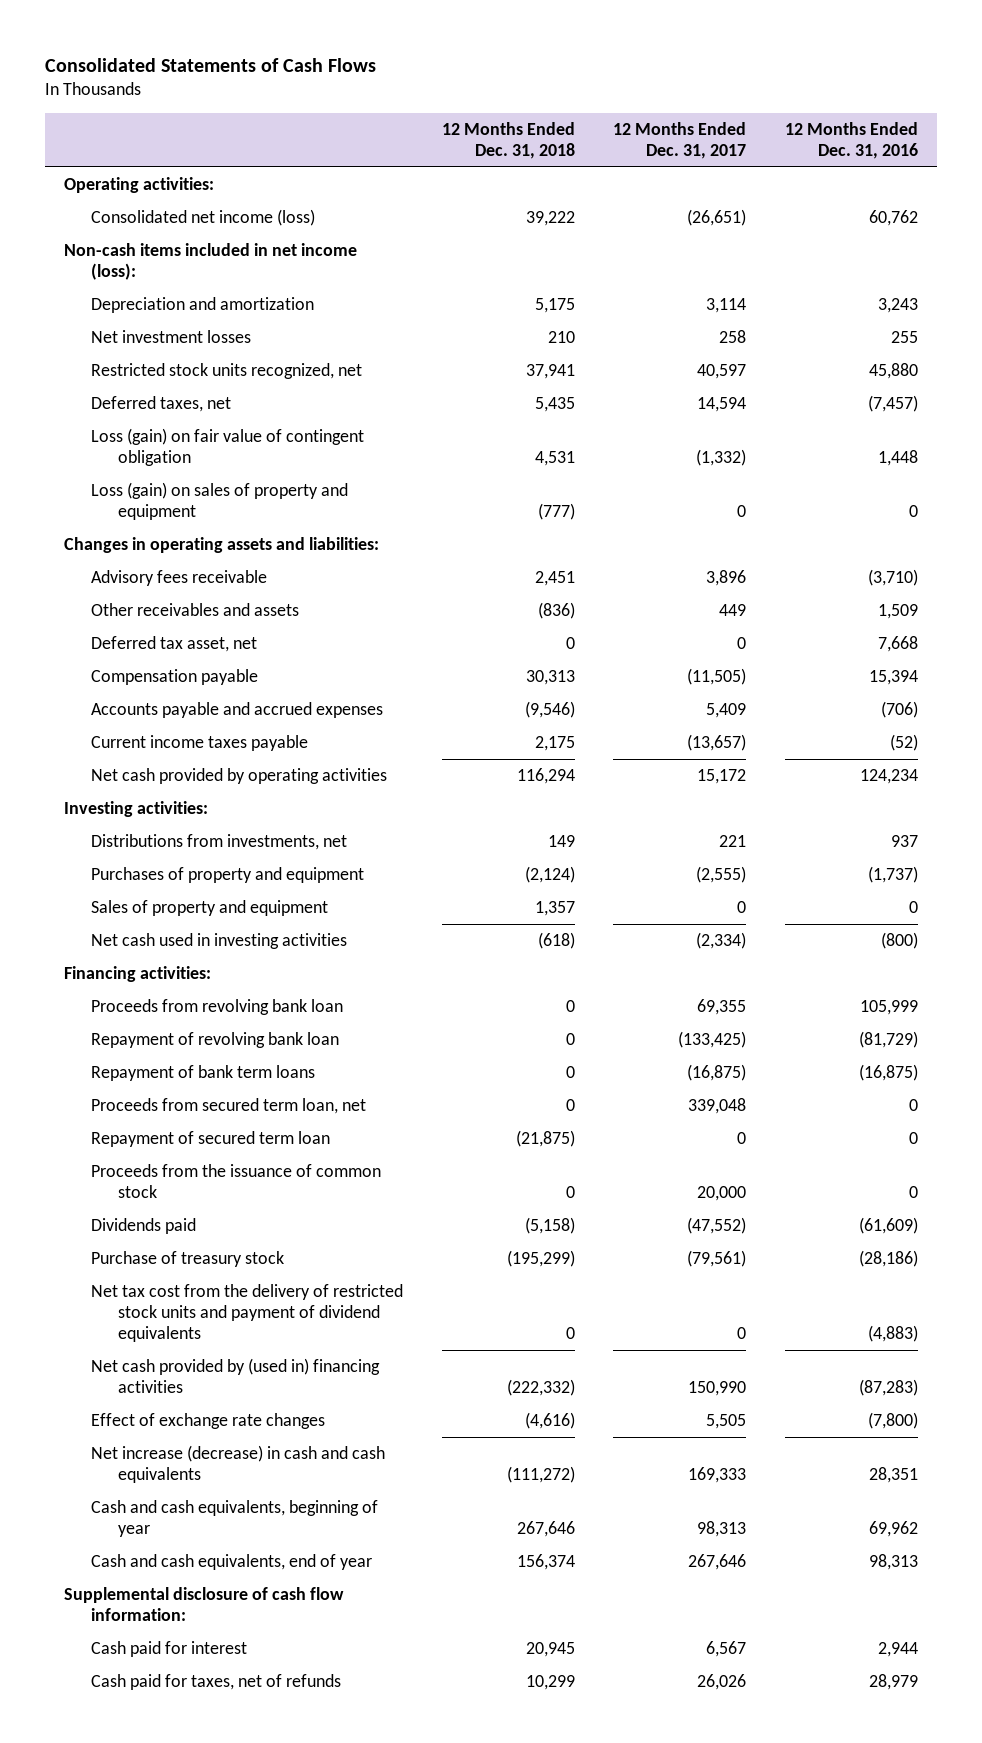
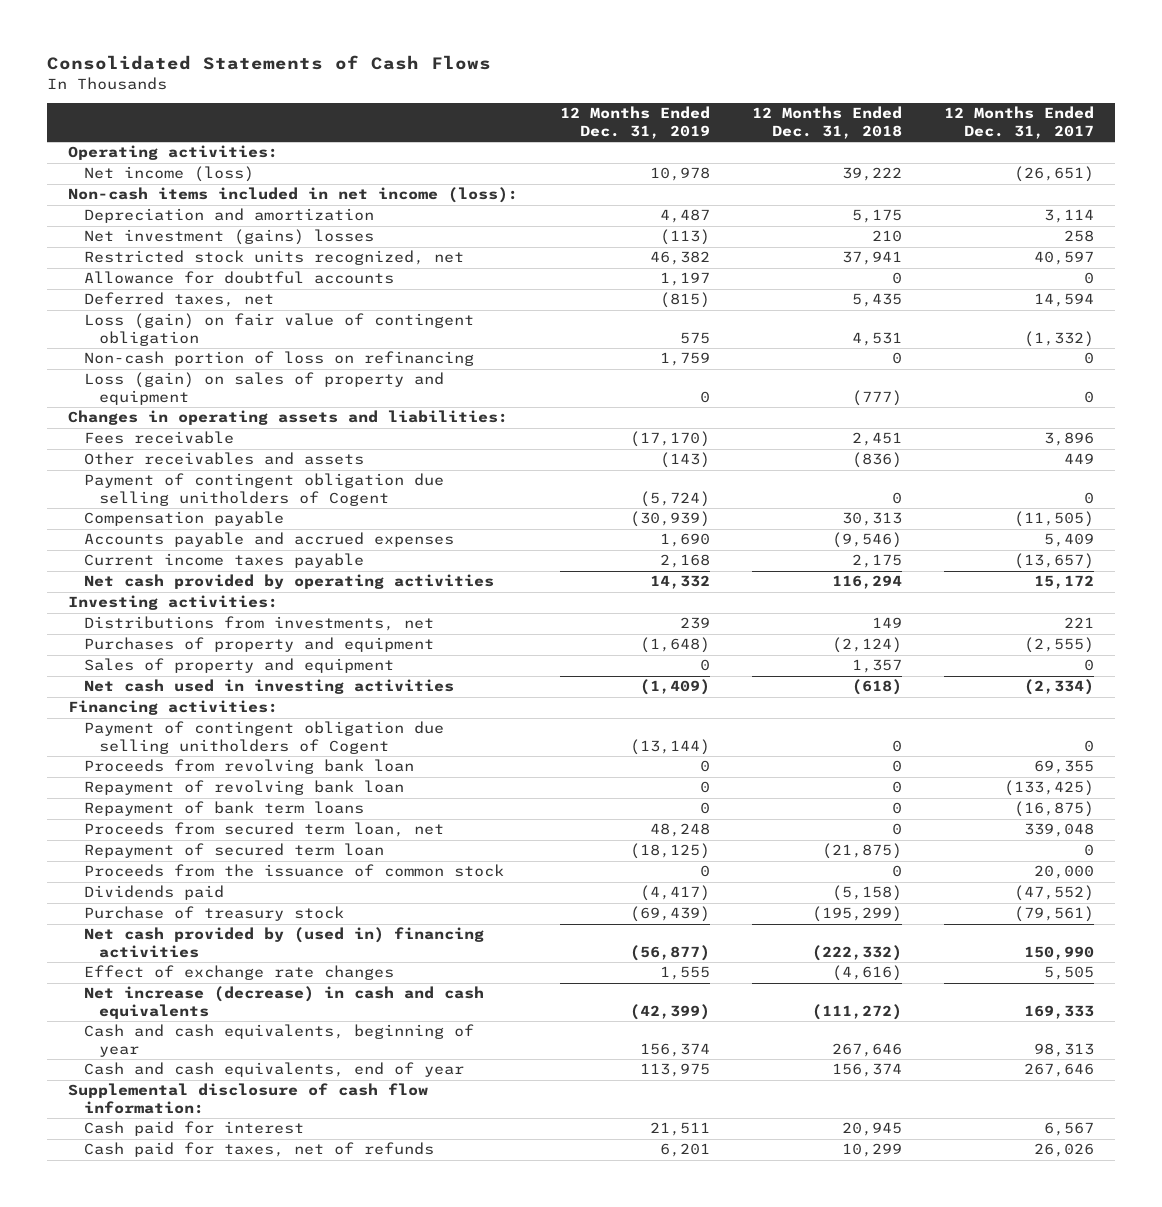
- | 12 Months Ended Dec. 31, 2018 | 12 Months Ended Dec. 31, 2017 | 12 Months Ended Dec. 31, 2016
+ | 12 Months Ended Dec. 31, 2019 | 12 Months Ended Dec. 31, 2018 | 12 Months Ended Dec. 31, 2017
- Consolidated net income (loss) | 39,222 | (26,651) | 60,762
+ Net income (loss) | 10,978 | 39,222 | (26,651)
- Net investment losses | 210 | 258 | 255
+ Net investment (gains) losses | (113) | 210 | 258
+ Allowance for doubtful accounts | 1,197 | 0 | 0
+ Non-cash portion of loss on refinancing | 1,759 | 0 | 0
- Advisory fees receivable | 2,451 | 3,896 | (3,710)
+ Fees receivable | (17,170) | 2,451 | 3,896
- Deferred tax asset, net | 0 | 0 | 7,668
+ Payment of contingent obligation due selling unitholders of Cogent | (5,724) | 0 | 0
+ Payment of contingent obligation due selling unitholders of Cogent | (13,144) | 0 | 0
- Net tax cost from the delivery of restricted stock units and payment of dividend equivalents | 0 | 0 | (4,883)

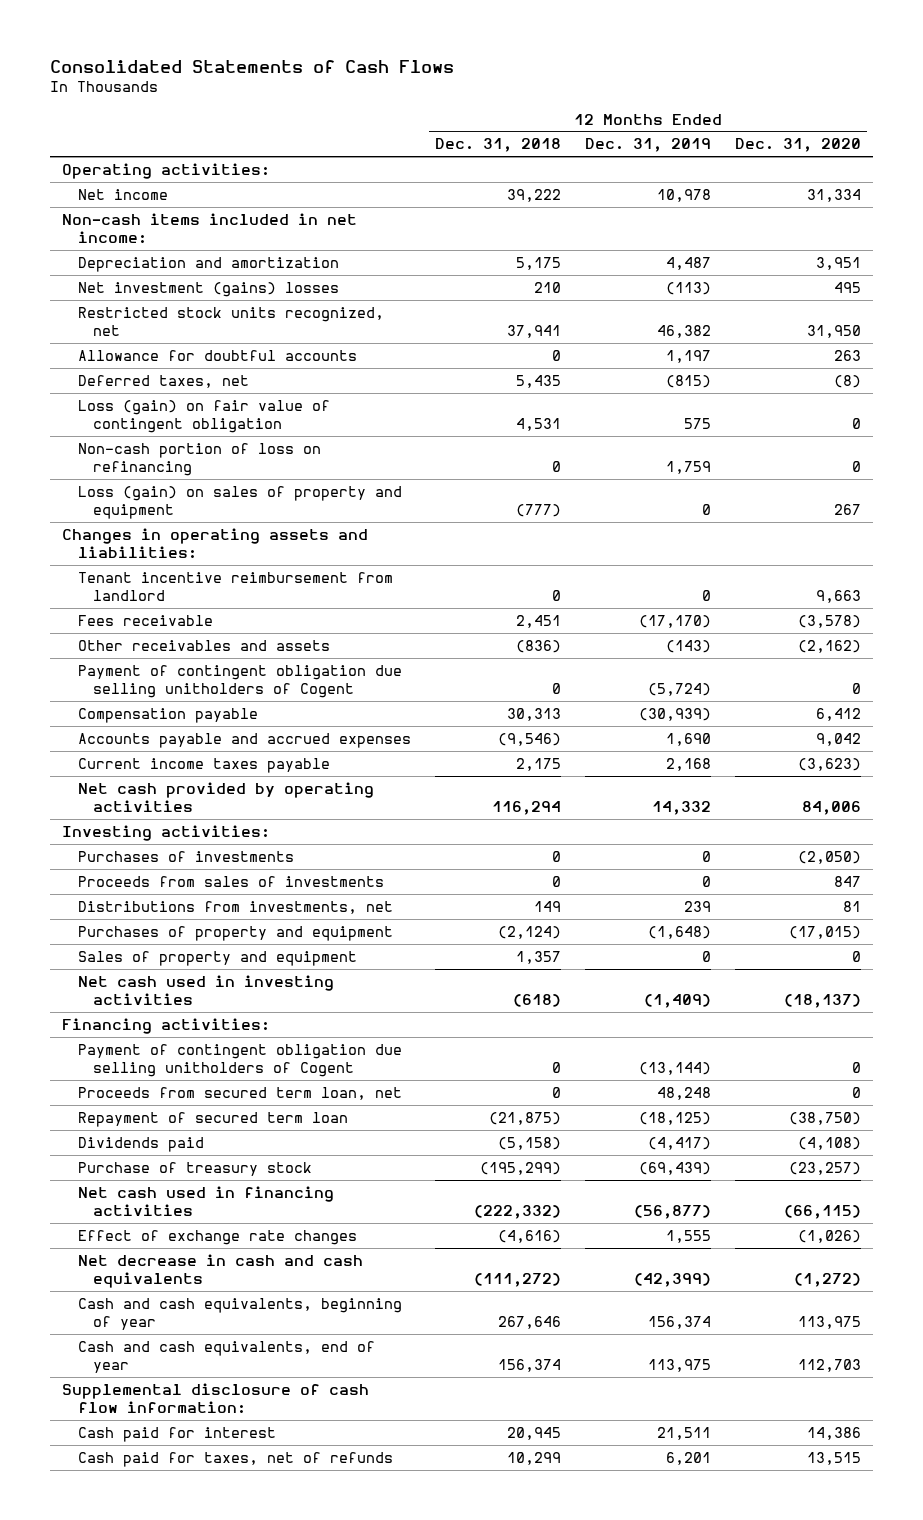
- | 12 Months Ended Dec. 31, 2019 | 12 Months Ended Dec. 31, 2018 | 12 Months Ended Dec. 31, 2017
+ | 12 Months Ended Dec. 31, 2018 | 12 Months Ended Dec. 31, 2019 | 12 Months Ended Dec. 31, 2020
- Net income (loss) | 10,978 | 39,222 | (26,651)
- Non-cash items included in net income (loss):
+ Net income | 39,222 | 10,978 | 31,334
+ Non-cash items included in net income:
+ Tenant incentive reimbursement from landlord | 0 | 0 | 9,663
+ Purchases of investments | 0 | 0 | (2,050)
+ Proceeds from sales of investments | 0 | 0 | 847
- Proceeds from revolving bank loan | 0 | 0 | 69,355
- Repayment of revolving bank loan | 0 | 0 | (133,425)
- Repayment of bank term loans | 0 | 0 | (16,875)
- Proceeds from the issuance of common stock | 0 | 0 | 20,000
- Net cash provided by (used in) financing activities | (56,877) | (222,332) | 150,990
+ Net cash used in financing activities | (222,332) | (56,877) | (66,115)
- Net increase (decrease) in cash and cash equivalents | (42,399) | (111,272) | 169,333
+ Net decrease in cash and cash equivalents | (111,272) | (42,399) | (1,272)

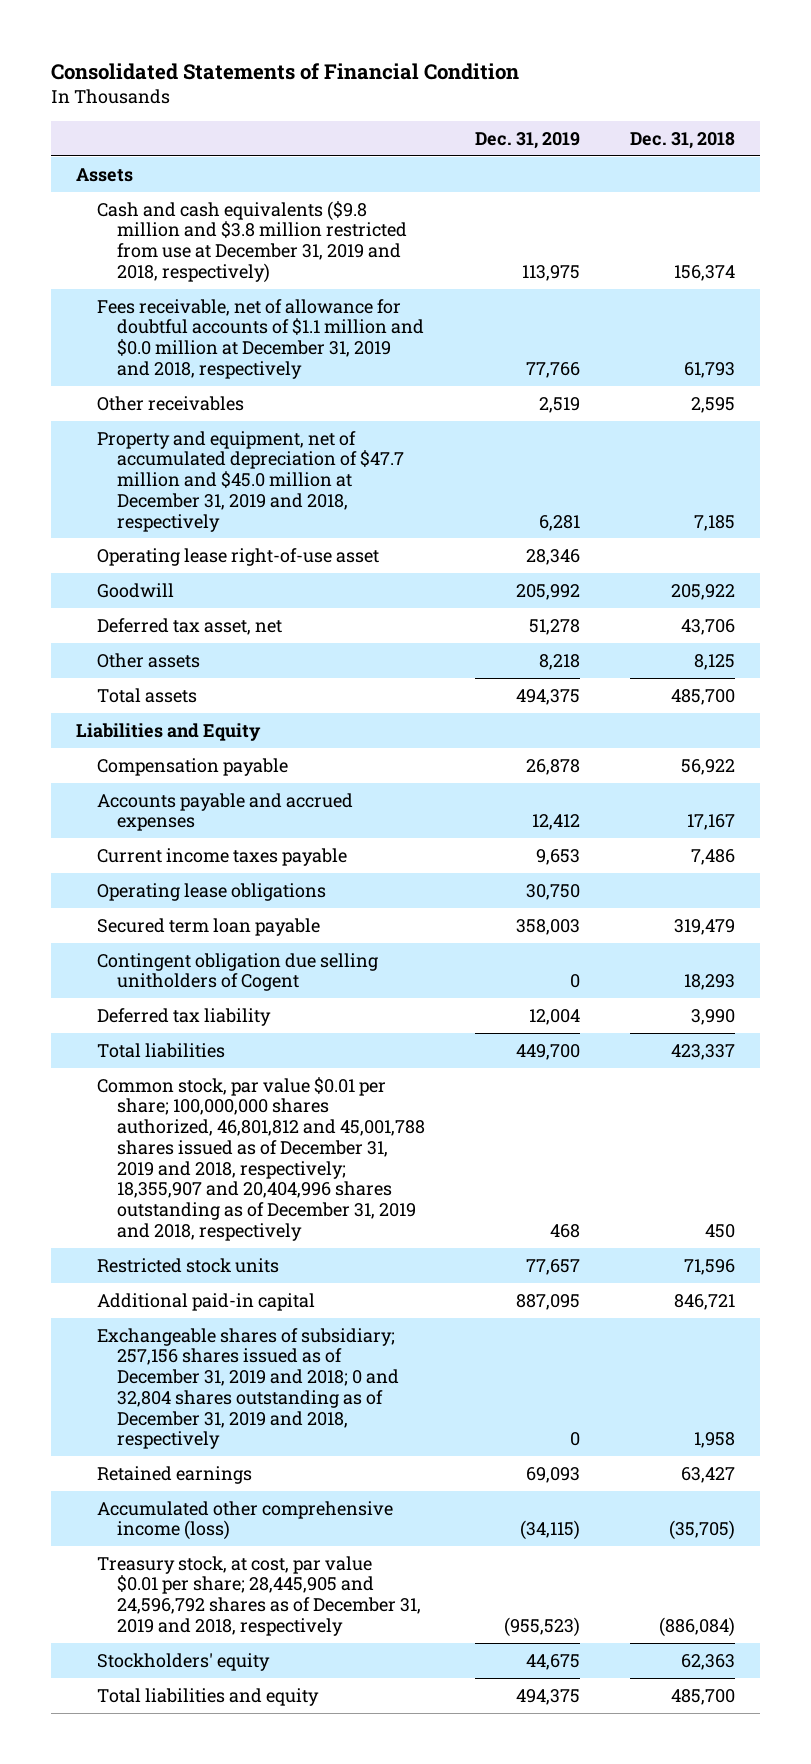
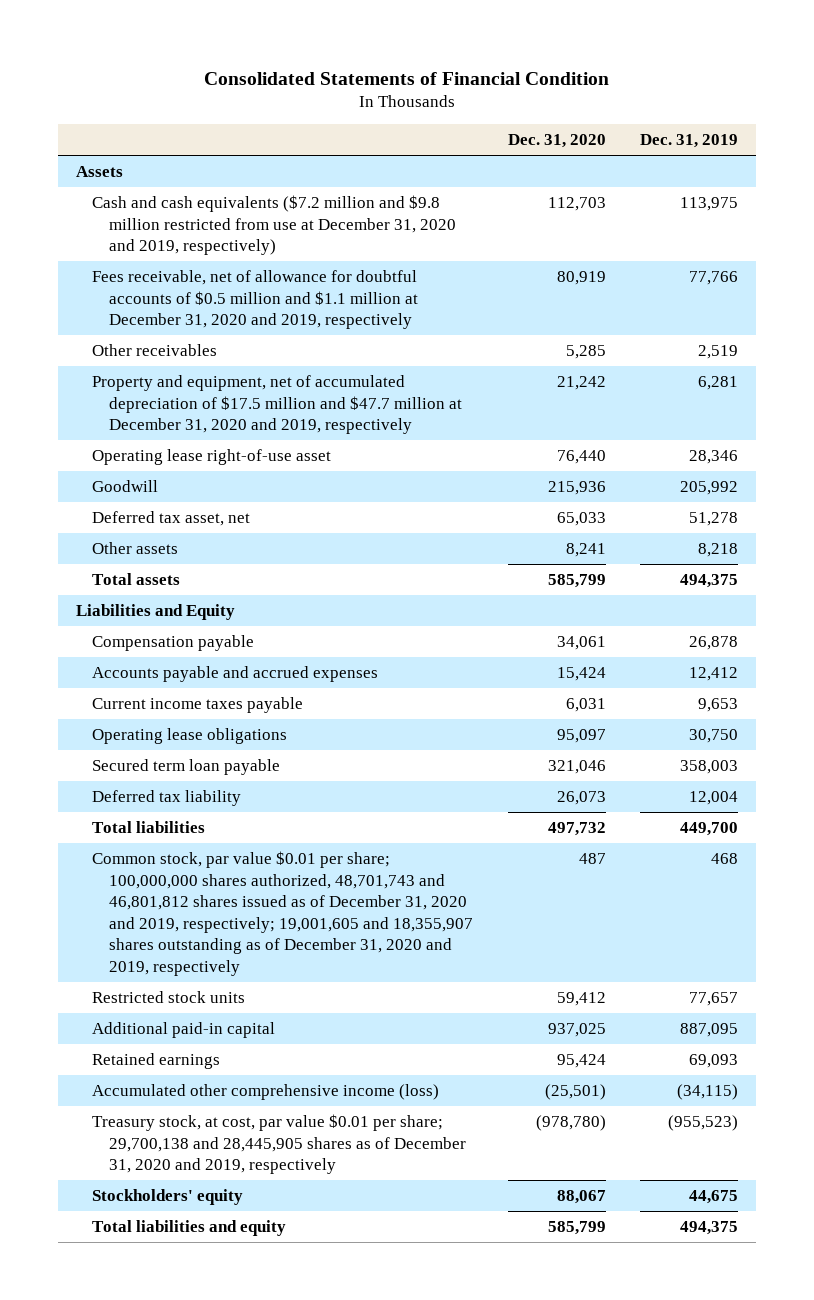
- | Dec. 31, 2019 | Dec. 31, 2018
+ | Dec. 31, 2020 | Dec. 31, 2019
- Cash and cash equivalents ($9.8 million and $3.8 million restricted from use at December 31, 2019 and 2018, respectively) | 113,975 | 156,374
- Fees receivable, net of allowance for doubtful accounts of $1.1 million and $0.0 million at December 31, 2019 and 2018, respectively | 77,766 | 61,793
+ Cash and cash equivalents ($7.2 million and $9.8 million restricted from use at December 31, 2020 and 2019, respectively) | 112,703 | 113,975
+ Fees receivable, net of allowance for doubtful accounts of $0.5 million and $1.1 million at December 31, 2020 and 2019, respectively | 80,919 | 77,766
- Property and equipment, net of accumulated depreciation of $47.7 million and $45.0 million at December 31, 2019 and 2018, respectively | 6,281 | 7,185
+ Property and equipment, net of accumulated depreciation of $17.5 million and $47.7 million at December 31, 2020 and 2019, respectively | 21,242 | 6,281
- Contingent obligation due selling unitholders of Cogent | 0 | 18,293
- Common stock, par value $0.01 per share; 100,000,000 shares authorized, 46,801,812 and 45,001,788 shares issued as of December 31, 2019 and 2018, respectively; 18,355,907 and 20,404,996 shares outstanding as of December 31, 2019 and 2018, respectively | 468 | 450
+ Common stock, par value $0.01 per share; 100,000,000 shares authorized, 48,701,743 and 46,801,812 shares issued as of December 31, 2020 and 2019, respectively; 19,001,605 and 18,355,907 shares outstanding as of December 31, 2020 and 2019, respectively | 487 | 468
- Exchangeable shares of subsidiary; 257,156 shares issued as of December 31, 2019 and 2018; 0 and 32,804 shares outstanding as of December 31, 2019 and 2018, respectively | 0 | 1,958
- Treasury stock, at cost, par value $0.01 per share; 28,445,905 and 24,596,792 shares as of December 31, 2019 and 2018, respectively | (955,523) | (886,084)
+ Treasury stock, at cost, par value $0.01 per share; 29,700,138 and 28,445,905 shares as of December 31, 2020 and 2019, respectively | (978,780) | (955,523)

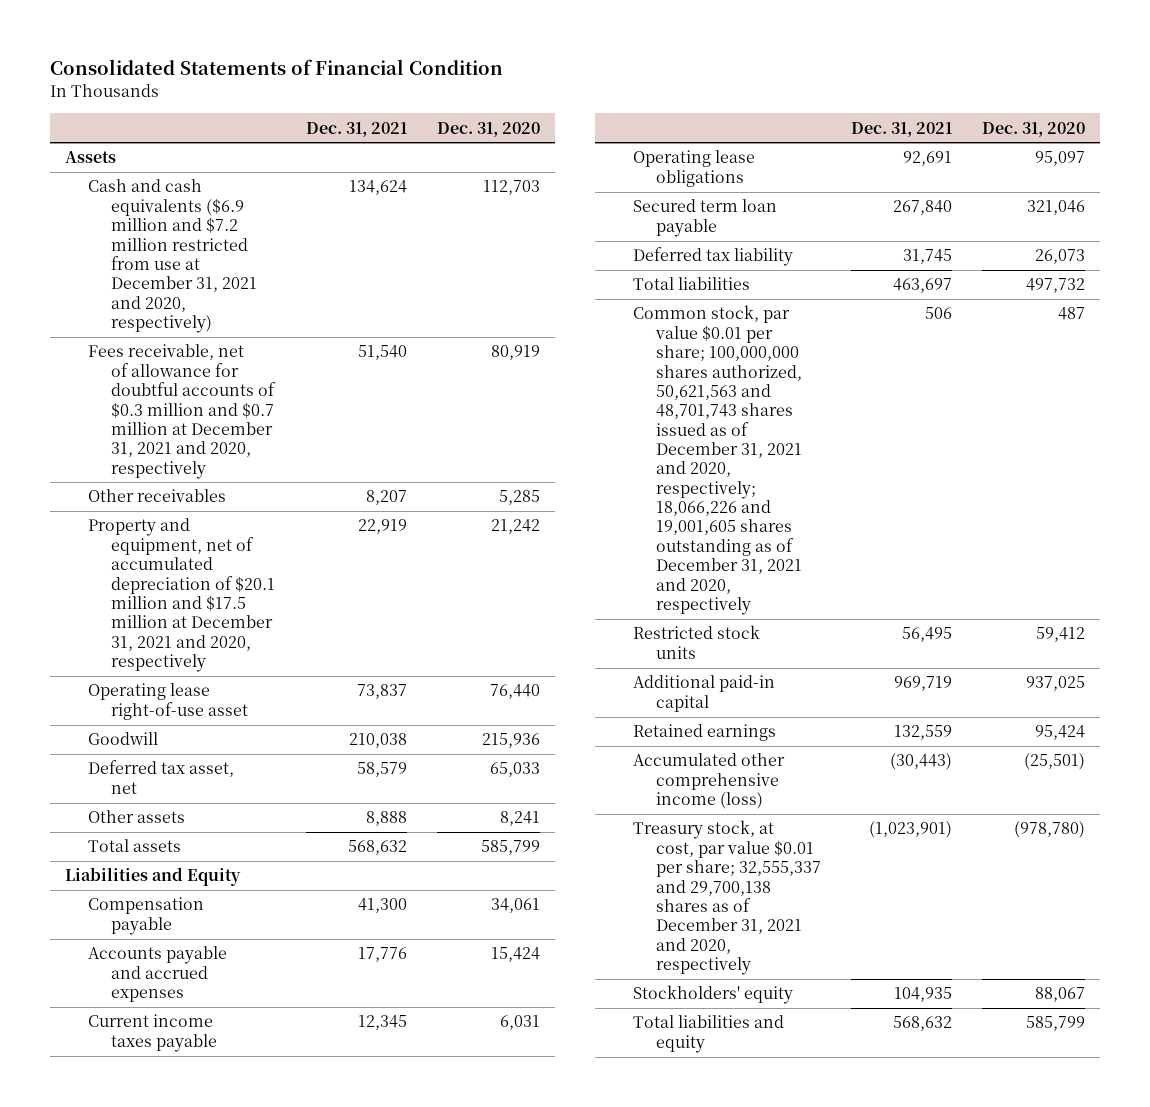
- | Dec. 31, 2020 | Dec. 31, 2019
+ | Dec. 31, 2021 | Dec. 31, 2020
- Cash and cash equivalents ($7.2 million and $9.8 million restricted from use at December 31, 2020 and 2019, respectively) | 112,703 | 113,975
- Fees receivable, net of allowance for doubtful accounts of $0.5 million and $1.1 million at December 31, 2020 and 2019, respectively | 80,919 | 77,766
+ Cash and cash equivalents ($6.9 million and $7.2 million restricted from use at December 31, 2021 and 2020, respectively) | 134,624 | 112,703
+ Fees receivable, net of allowance for doubtful accounts of $0.3 million and $0.7 million at December 31, 2021 and 2020, respectively | 51,540 | 80,919
- Property and equipment, net of accumulated depreciation of $17.5 million and $47.7 million at December 31, 2020 and 2019, respectively | 21,242 | 6,281
+ Property and equipment, net of accumulated depreciation of $20.1 million and $17.5 million at December 31, 2021 and 2020, respectively | 22,919 | 21,242
- Common stock, par value $0.01 per share; 100,000,000 shares authorized, 48,701,743 and 46,801,812 shares issued as of December 31, 2020 and 2019, respectively; 19,001,605 and 18,355,907 shares outstanding as of December 31, 2020 and 2019, respectively | 487 | 468
+ Common stock, par value $0.01 per share; 100,000,000 shares authorized, 50,621,563 and 48,701,743 shares issued as of December 31, 2021 and 2020, respectively; 18,066,226 and 19,001,605 shares outstanding as of December 31, 2021 and 2020, respectively | 506 | 487
- Treasury stock, at cost, par value $0.01 per share; 29,700,138 and 28,445,905 shares as of December 31, 2020 and 2019, respectively | (978,780) | (955,523)
+ Treasury stock, at cost, par value $0.01 per share; 32,555,337 and 29,700,138 shares as of December 31, 2021 and 2020, respectively | (1,023,901) | (978,780)

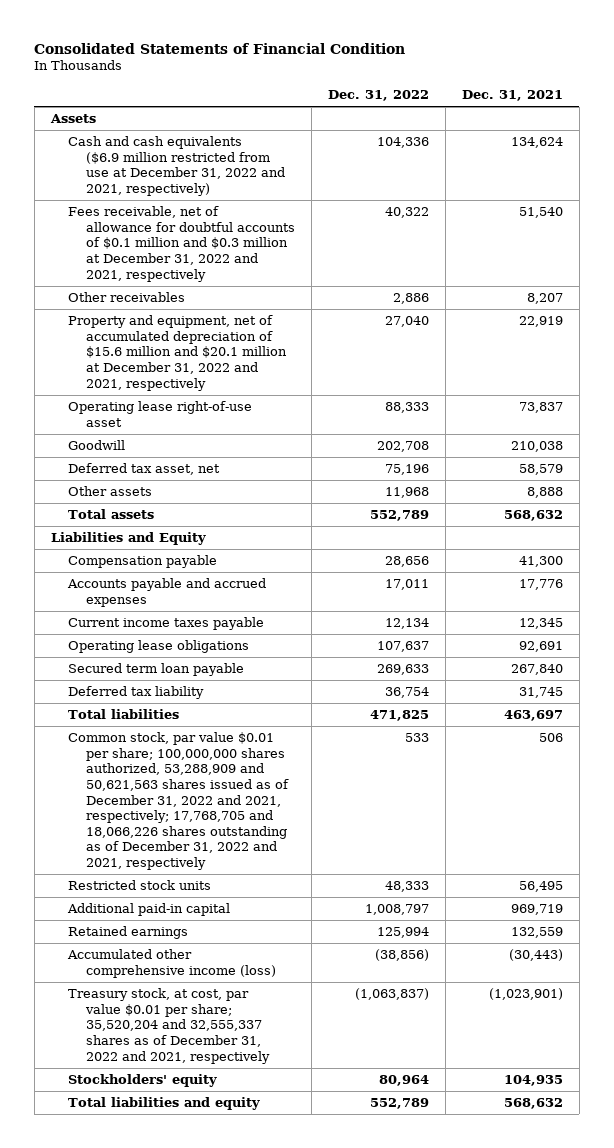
- | Dec. 31, 2021 | Dec. 31, 2020
+ | Dec. 31, 2022 | Dec. 31, 2021
- Cash and cash equivalents ($6.9 million and $7.2 million restricted from use at December 31, 2021 and 2020, respectively) | 134,624 | 112,703
- Fees receivable, net of allowance for doubtful accounts of $0.3 million and $0.7 million at December 31, 2021 and 2020, respectively | 51,540 | 80,919
+ Cash and cash equivalents ($6.9 million restricted from use at December 31, 2022 and 2021, respectively) | 104,336 | 134,624
+ Fees receivable, net of allowance for doubtful accounts of $0.1 million and $0.3 million at December 31, 2022 and 2021, respectively | 40,322 | 51,540
- Property and equipment, net of accumulated depreciation of $20.1 million and $17.5 million at December 31, 2021 and 2020, respectively | 22,919 | 21,242
+ Property and equipment, net of accumulated depreciation of $15.6 million and $20.1 million at December 31, 2022 and 2021, respectively | 27,040 | 22,919
- Common stock, par value $0.01 per share; 100,000,000 shares authorized, 50,621,563 and 48,701,743 shares issued as of December 31, 2021 and 2020, respectively; 18,066,226 and 19,001,605 shares outstanding as of December 31, 2021 and 2020, respectively | 506 | 487
+ Common stock, par value $0.01 per share; 100,000,000 shares authorized, 53,288,909 and 50,621,563 shares issued as of December 31, 2022 and 2021, respectively; 17,768,705 and 18,066,226 shares outstanding as of December 31, 2022 and 2021, respectively | 533 | 506
- Treasury stock, at cost, par value $0.01 per share; 32,555,337 and 29,700,138 shares as of December 31, 2021 and 2020, respectively | (1,023,901) | (978,780)
+ Treasury stock, at cost, par value $0.01 per share; 35,520,204 and 32,555,337 shares as of December 31, 2022 and 2021, respectively | (1,063,837) | (1,023,901)

